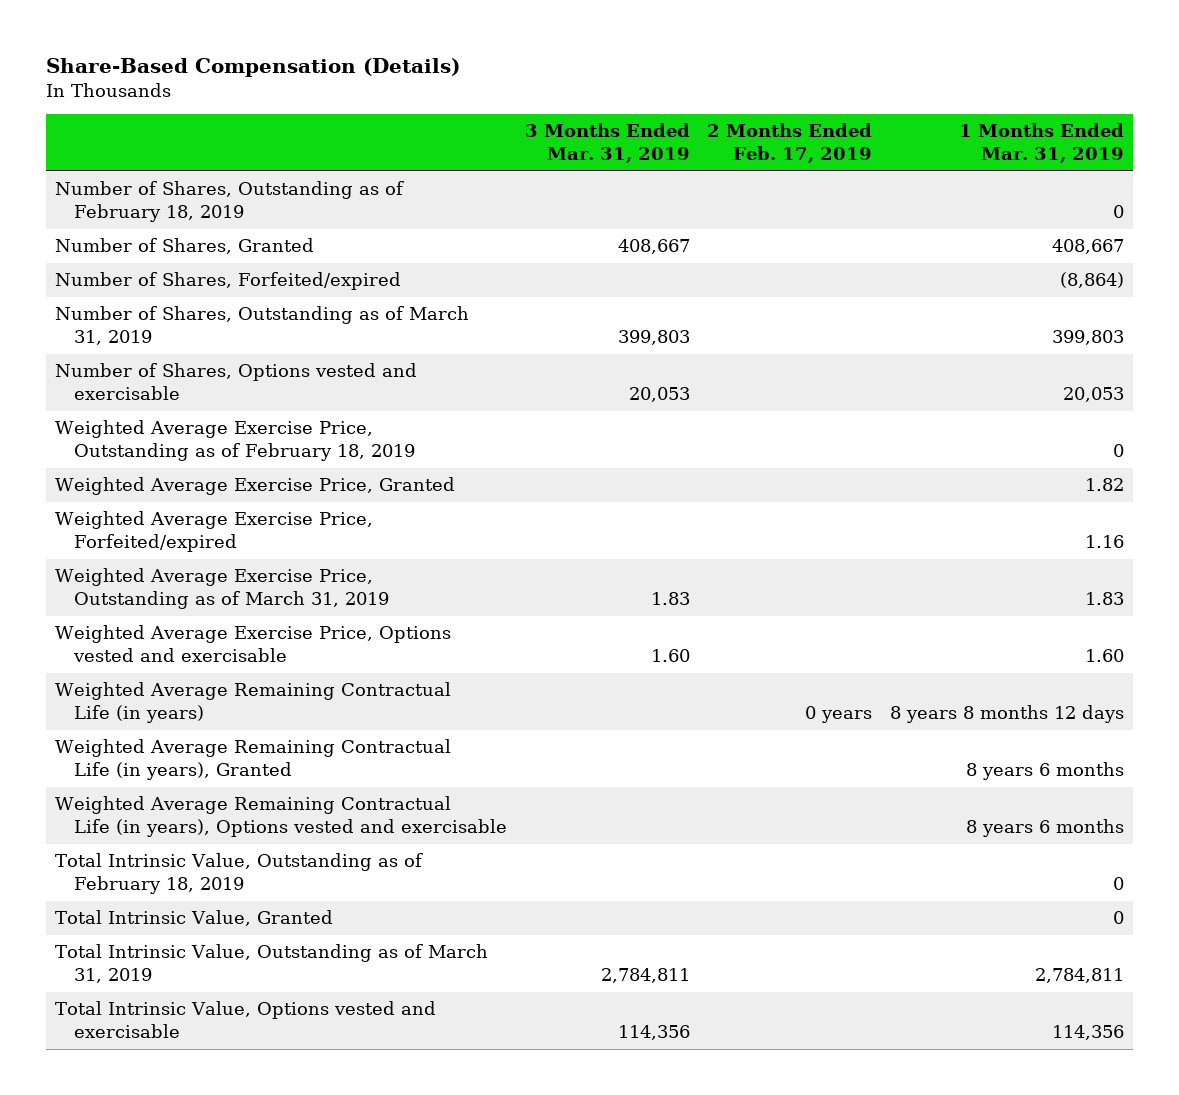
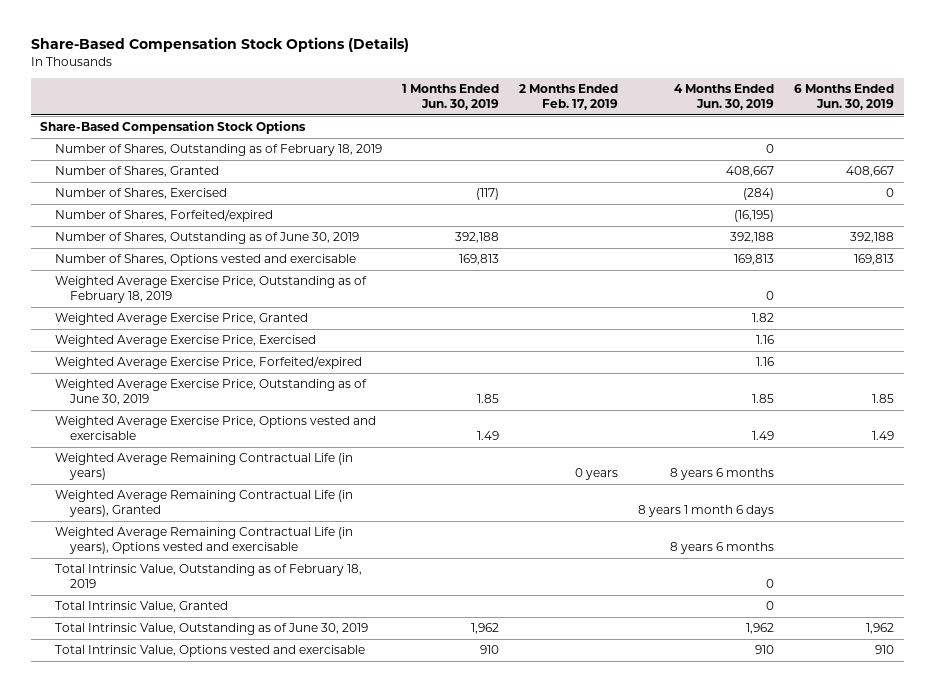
- Share-Based Compensation (Details)
+ Share-Based Compensation Stock Options (Details)
- | 3 Months Ended Mar. 31, 2019 | 2 Months Ended Feb. 17, 2019 | 1 Months Ended Mar. 31, 2019
+ | 1 Months Ended Jun. 30, 2019 | 2 Months Ended Feb. 17, 2019 | 4 Months Ended Jun. 30, 2019 | 6 Months Ended Jun. 30, 2019
+ Share-Based Compensation Stock Options
+ Number of Shares, Exercised | (117) | | (284) | 0
- Number of Shares, Outstanding as of March 31, 2019 | 399,803 | | 399,803
+ Number of Shares, Outstanding as of June 30, 2019 | 392,188 | | 392,188 | 392,188
+ Weighted Average Exercise Price, Exercised | | | 1.16 |
- Weighted Average Exercise Price, Outstanding as of March 31, 2019 | 1.83 | | 1.83
+ Weighted Average Exercise Price, Outstanding as of June 30, 2019 | 1.85 | | 1.85 | 1.85
- Total Intrinsic Value, Outstanding as of March 31, 2019 | 2,784,811 | | 2,784,811
+ Total Intrinsic Value, Outstanding as of June 30, 2019 | 1,962 | | 1,962 | 1,962

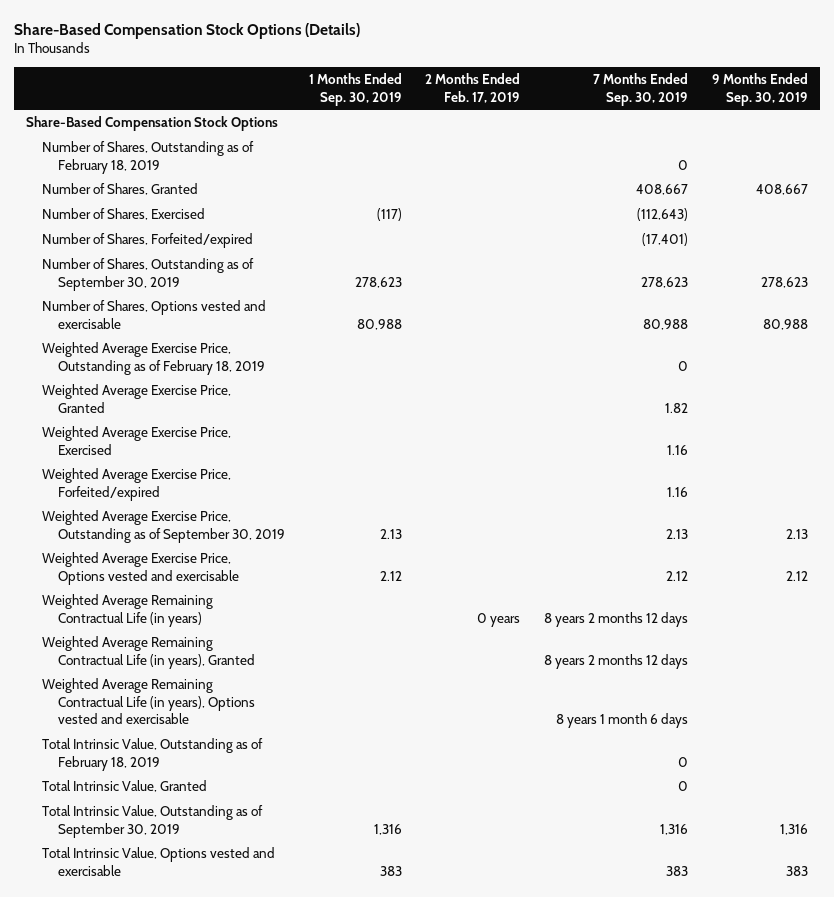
- | 1 Months Ended Jun. 30, 2019 | 2 Months Ended Feb. 17, 2019 | 4 Months Ended Jun. 30, 2019 | 6 Months Ended Jun. 30, 2019
+ | 1 Months Ended Sep. 30, 2019 | 2 Months Ended Feb. 17, 2019 | 7 Months Ended Sep. 30, 2019 | 9 Months Ended Sep. 30, 2019
- Number of Shares, Outstanding as of June 30, 2019 | 392,188 | | 392,188 | 392,188
+ Number of Shares, Outstanding as of September 30, 2019 | 278,623 | | 278,623 | 278,623
- Weighted Average Exercise Price, Outstanding as of June 30, 2019 | 1.85 | | 1.85 | 1.85
+ Weighted Average Exercise Price, Outstanding as of September 30, 2019 | 2.13 | | 2.13 | 2.13
- Total Intrinsic Value, Outstanding as of June 30, 2019 | 1,962 | | 1,962 | 1,962
+ Total Intrinsic Value, Outstanding as of September 30, 2019 | 1,316 | | 1,316 | 1,316

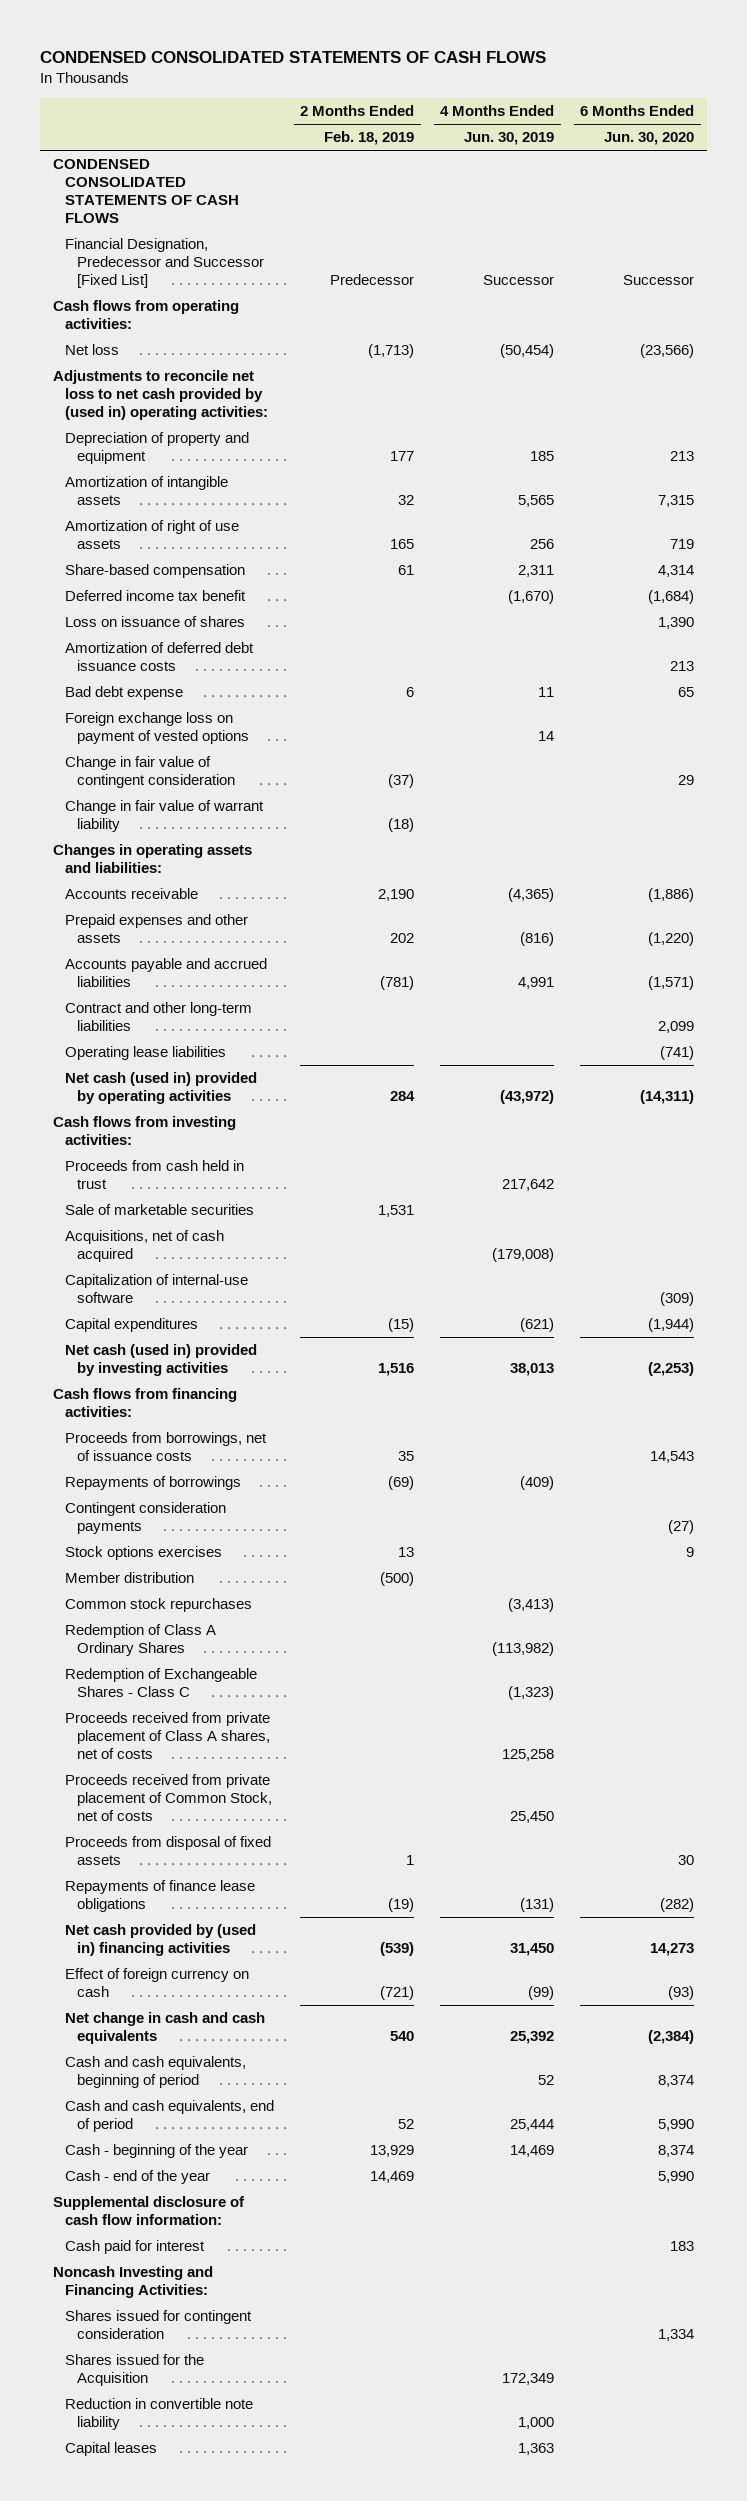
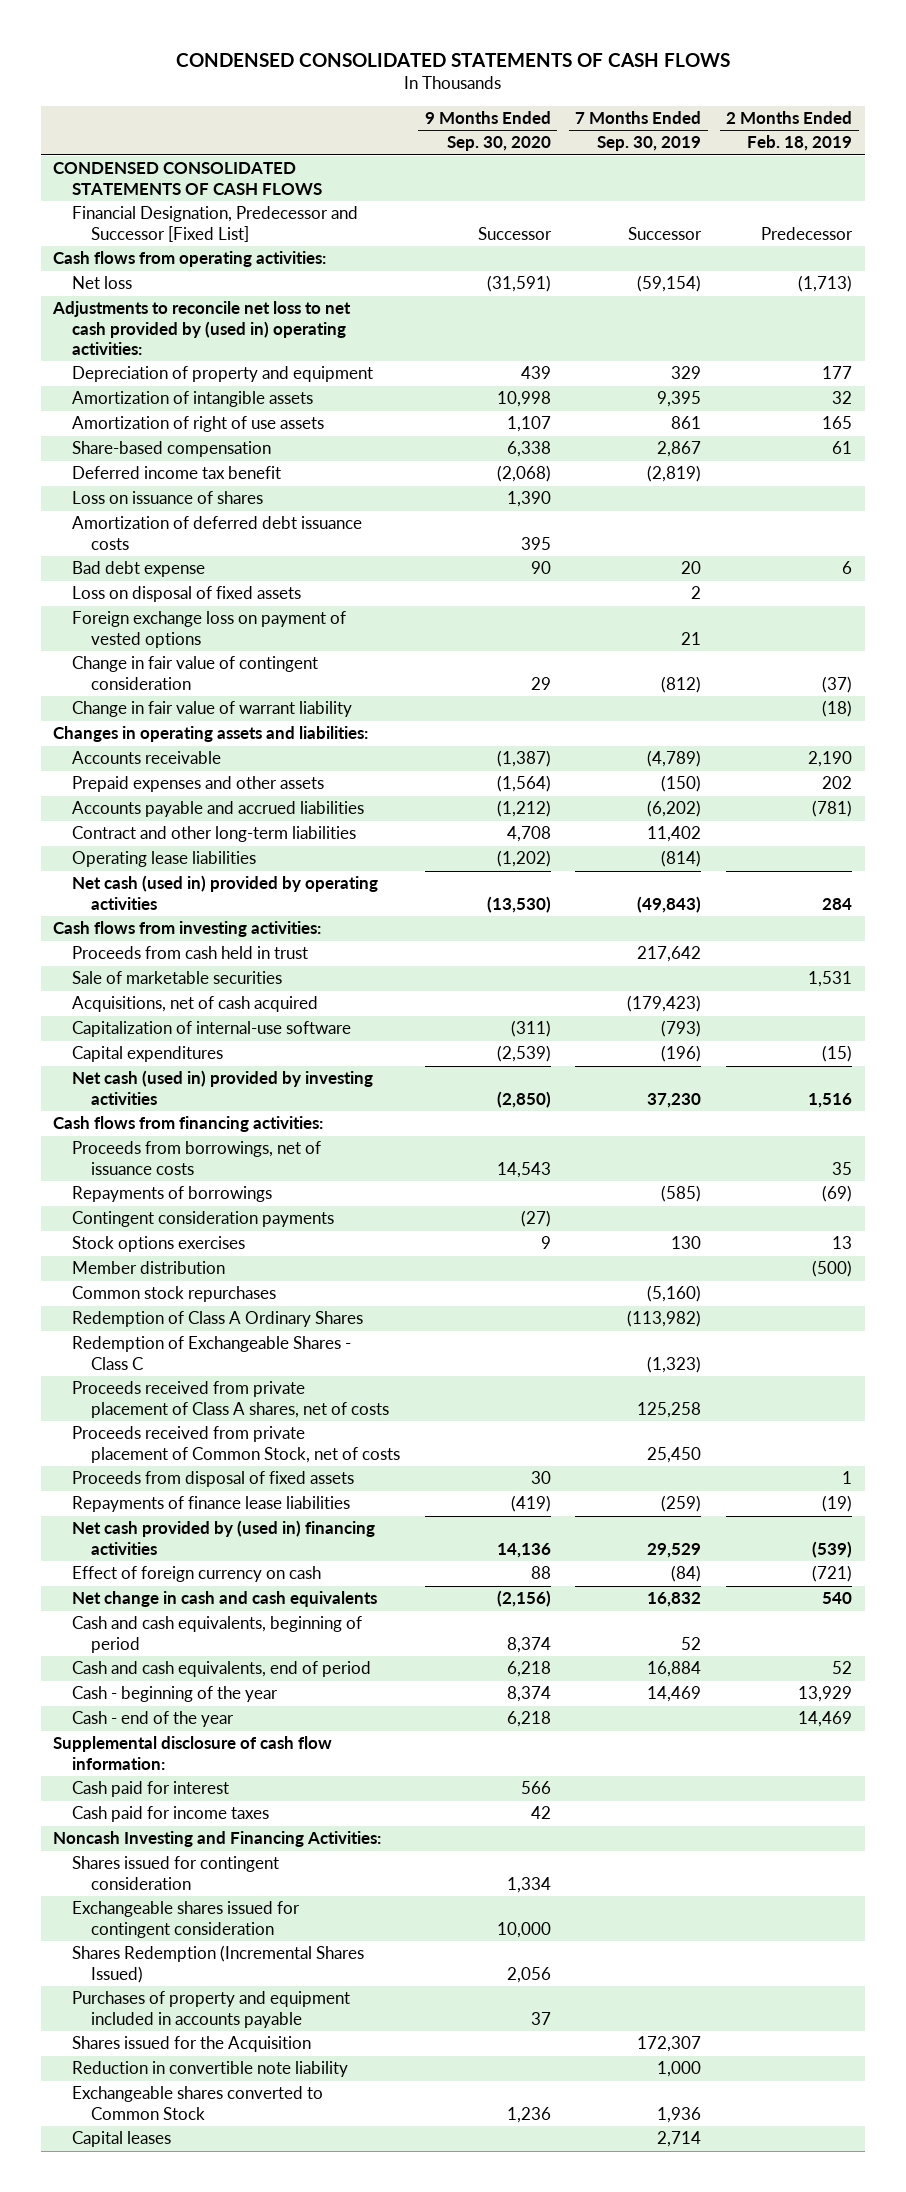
- | 2 Months Ended Feb. 18, 2019 | 4 Months Ended Jun. 30, 2019 | 6 Months Ended Jun. 30, 2020
+ | 9 Months Ended Sep. 30, 2020 | 7 Months Ended Sep. 30, 2019 | 2 Months Ended Feb. 18, 2019
+ Loss on disposal of fixed assets | | 2 |
- Repayments of finance lease obligations | (19) | (131) | (282)
+ Repayments of finance lease liabilities | (419) | (259) | (19)
+ Cash paid for income taxes | 42 | |
+ Exchangeable shares issued for contingent consideration | 10,000 | |
+ Shares Redemption (Incremental Shares Issued) | 2,056 | |
+ Purchases of property and equipment included in accounts payable | 37 | |
+ Exchangeable shares converted to Common Stock | 1,236 | 1,936 |

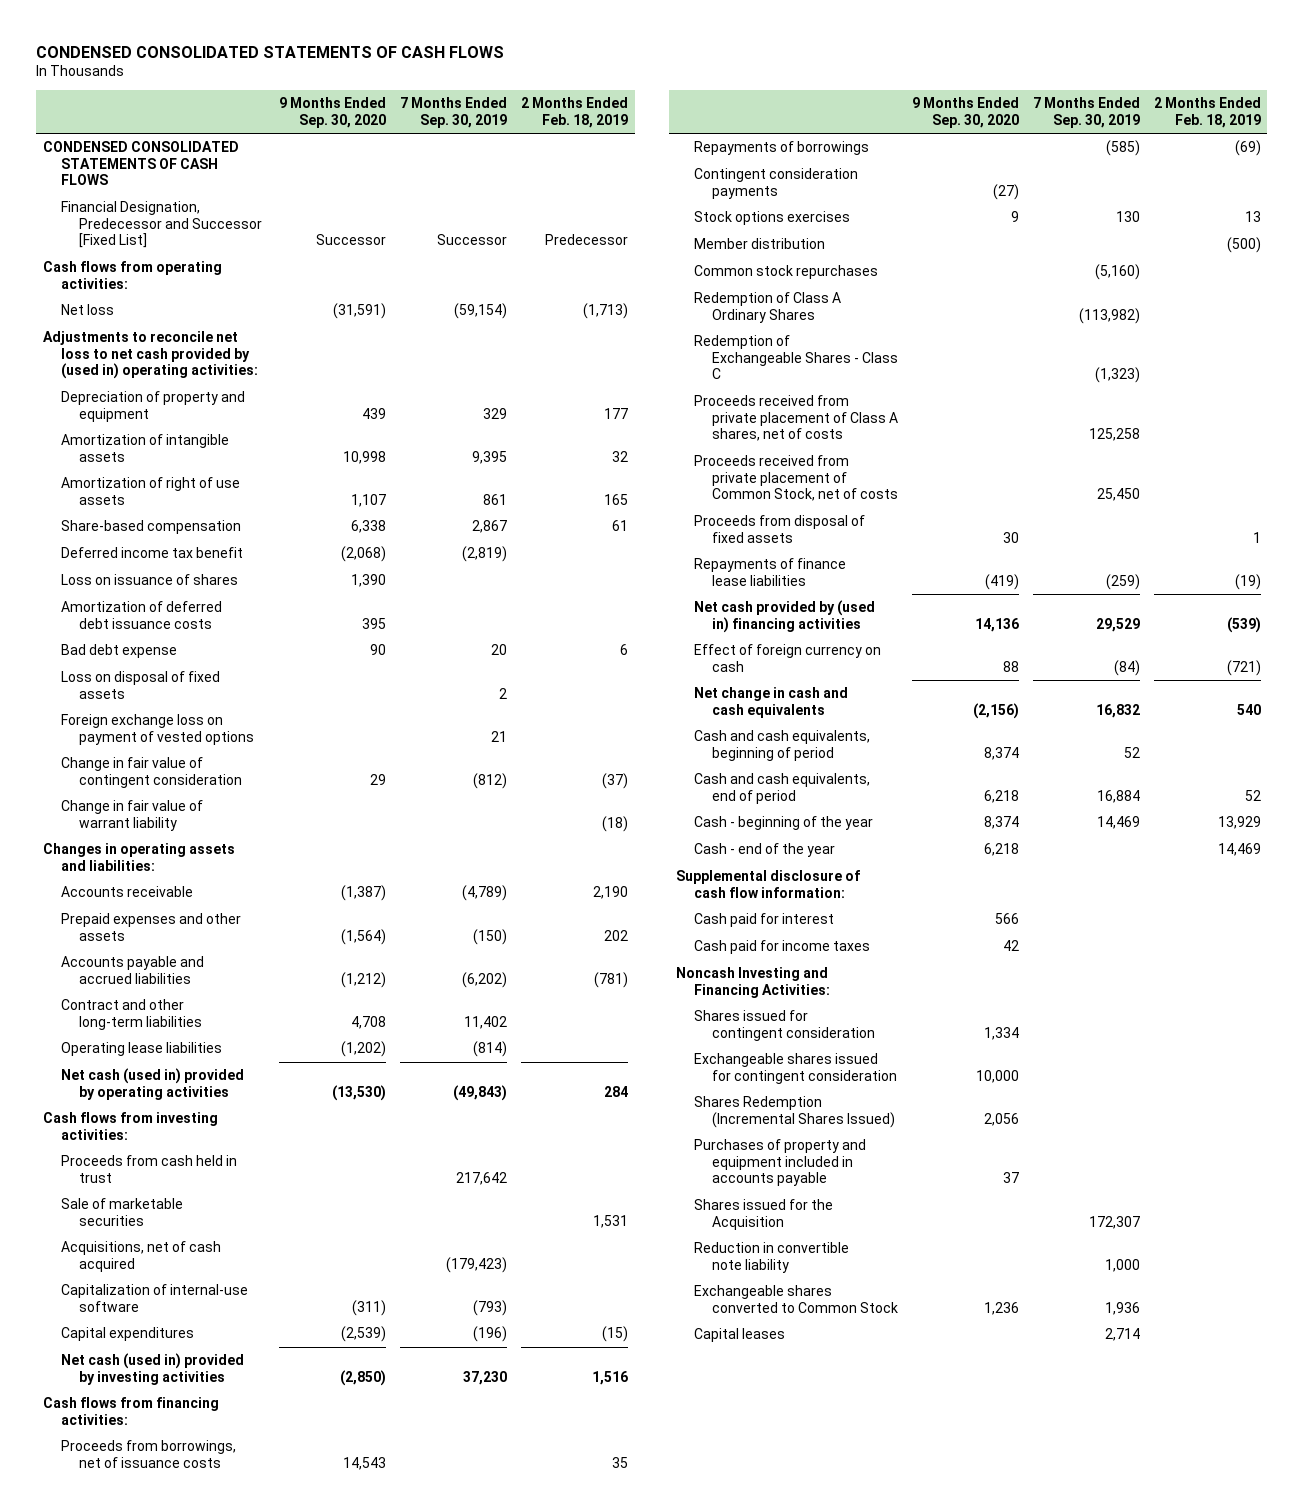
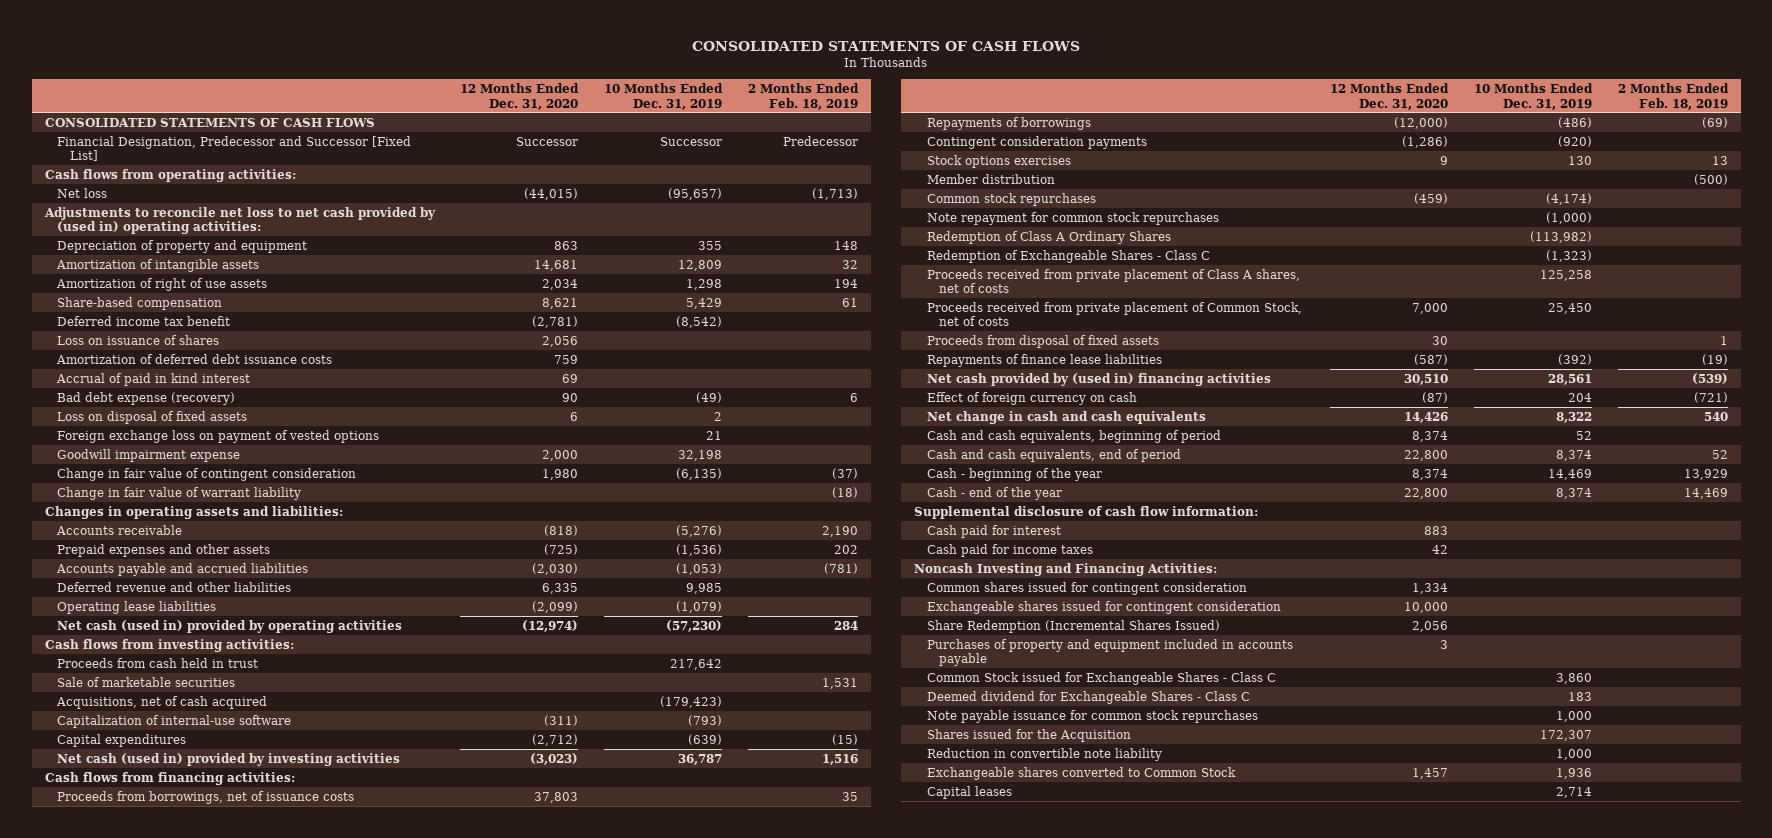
- CONDENSED CONSOLIDATED STATEMENTS OF CASH FLOWS
+ CONSOLIDATED STATEMENTS OF CASH FLOWS
- | 9 Months Ended Sep. 30, 2020 | 7 Months Ended Sep. 30, 2019 | 2 Months Ended Feb. 18, 2019
+ | 12 Months Ended Dec. 31, 2020 | 10 Months Ended Dec. 31, 2019 | 2 Months Ended Feb. 18, 2019
- CONDENSED CONSOLIDATED STATEMENTS OF CASH FLOWS
+ CONSOLIDATED STATEMENTS OF CASH FLOWS
- Depreciation of property and equipment | 439 | 329 | 177
+ Depreciation of property and equipment | 863 | 355 | 148
- Amortization of right of use assets | 1,107 | 861 | 165
+ Amortization of right of use assets | 2,034 | 1,298 | 194
- Bad debt expense | 90 | 20 | 6
+ Accrual of paid in kind interest | 69 | |
+ Bad debt expense (recovery) | 90 | (49) | 6
+ Goodwill impairment expense | 2,000 | 32,198 |
- Contract and other long-term liabilities | 4,708 | 11,402 |
+ Deferred revenue and other liabilities | 6,335 | 9,985 |
+ Note repayment for common stock repurchases | | (1,000) |
- Shares issued for contingent consideration | 1,334 | |
+ Common shares issued for contingent consideration | 1,334 | |
- Shares Redemption (Incremental Shares Issued) | 2,056 | |
+ Share Redemption (Incremental Shares Issued) | 2,056 | |
+ Common Stock issued for Exchangeable Shares - Class C | | 3,860 |
+ Deemed dividend for Exchangeable Shares - Class C | | 183 |
+ Note payable issuance for common stock repurchases | | 1,000 |

